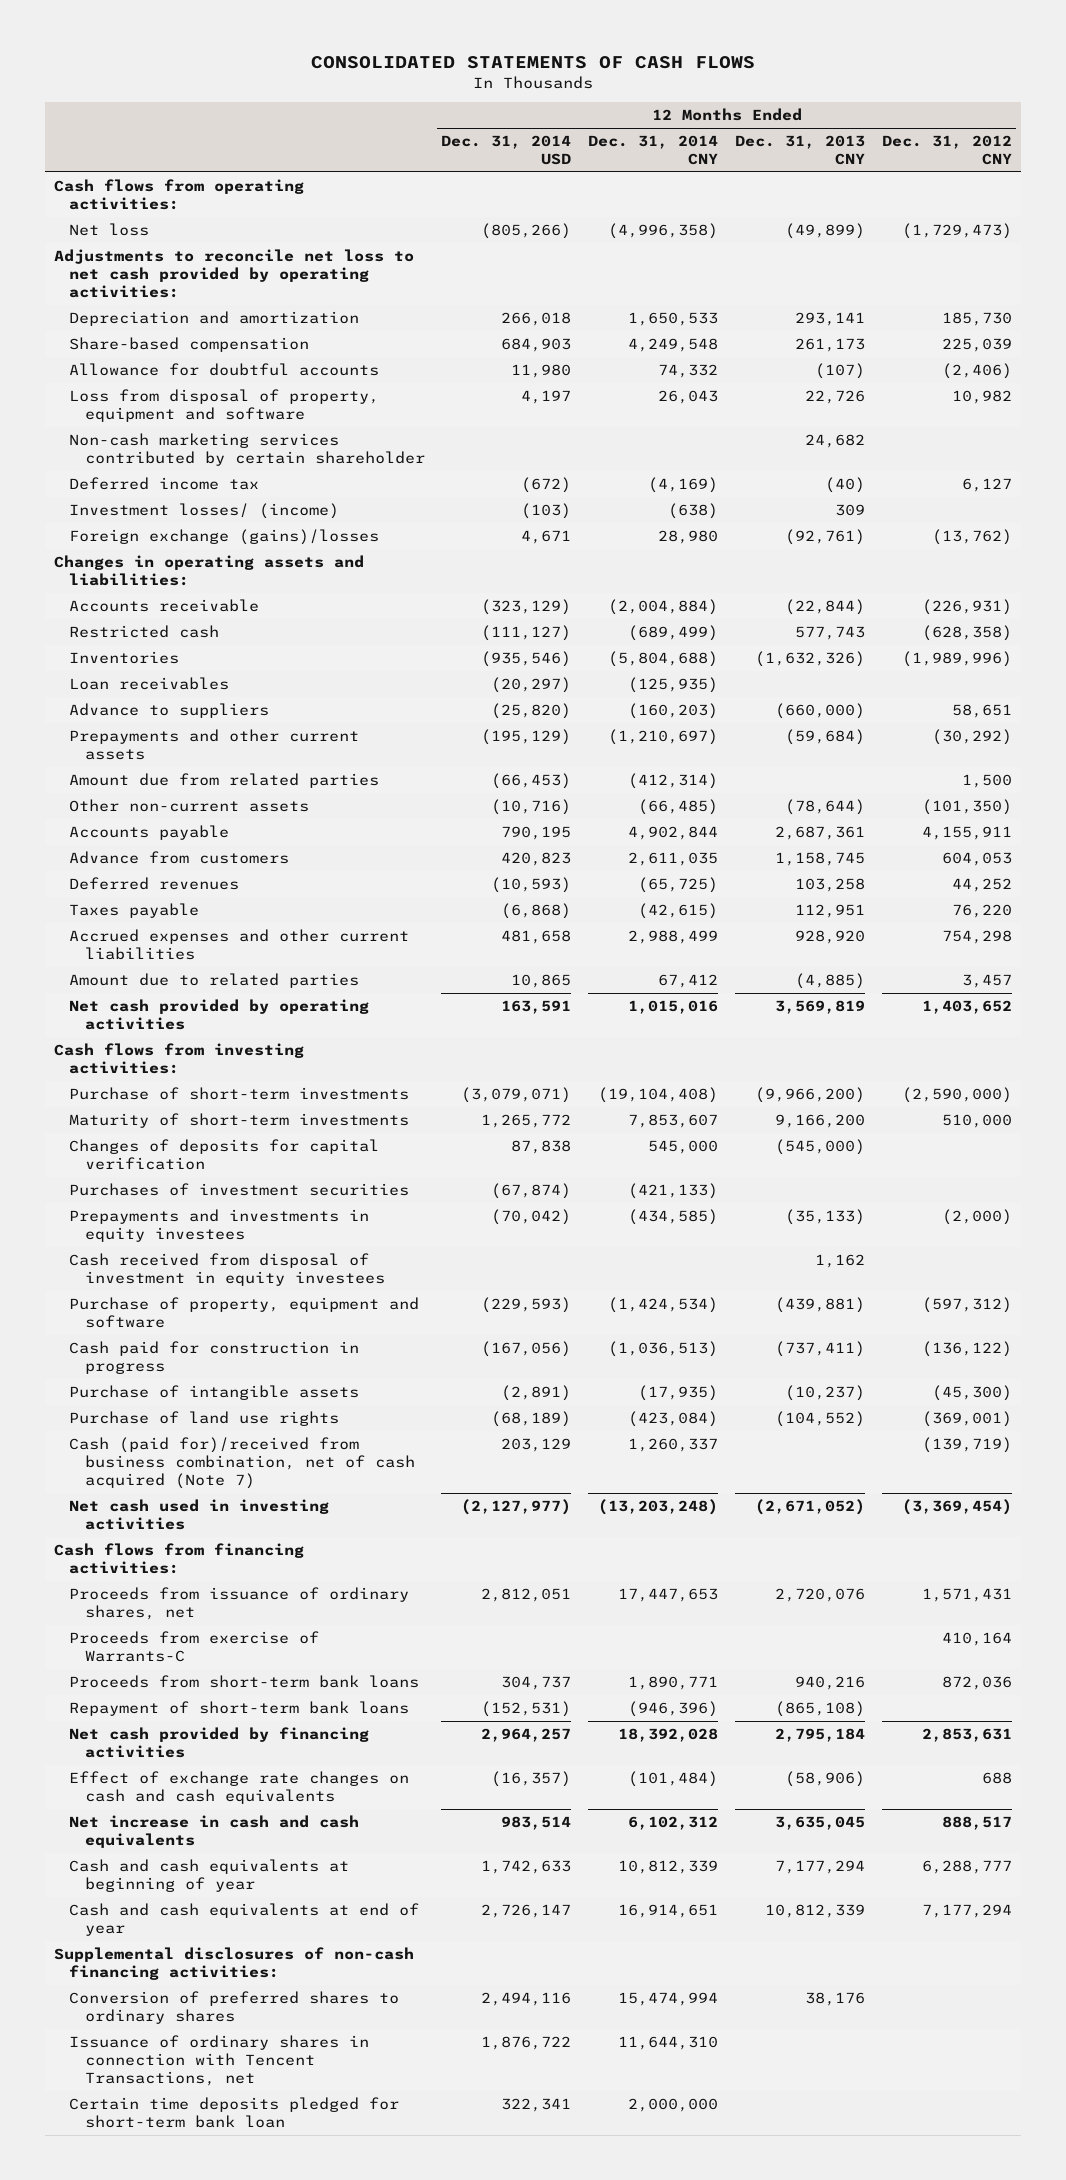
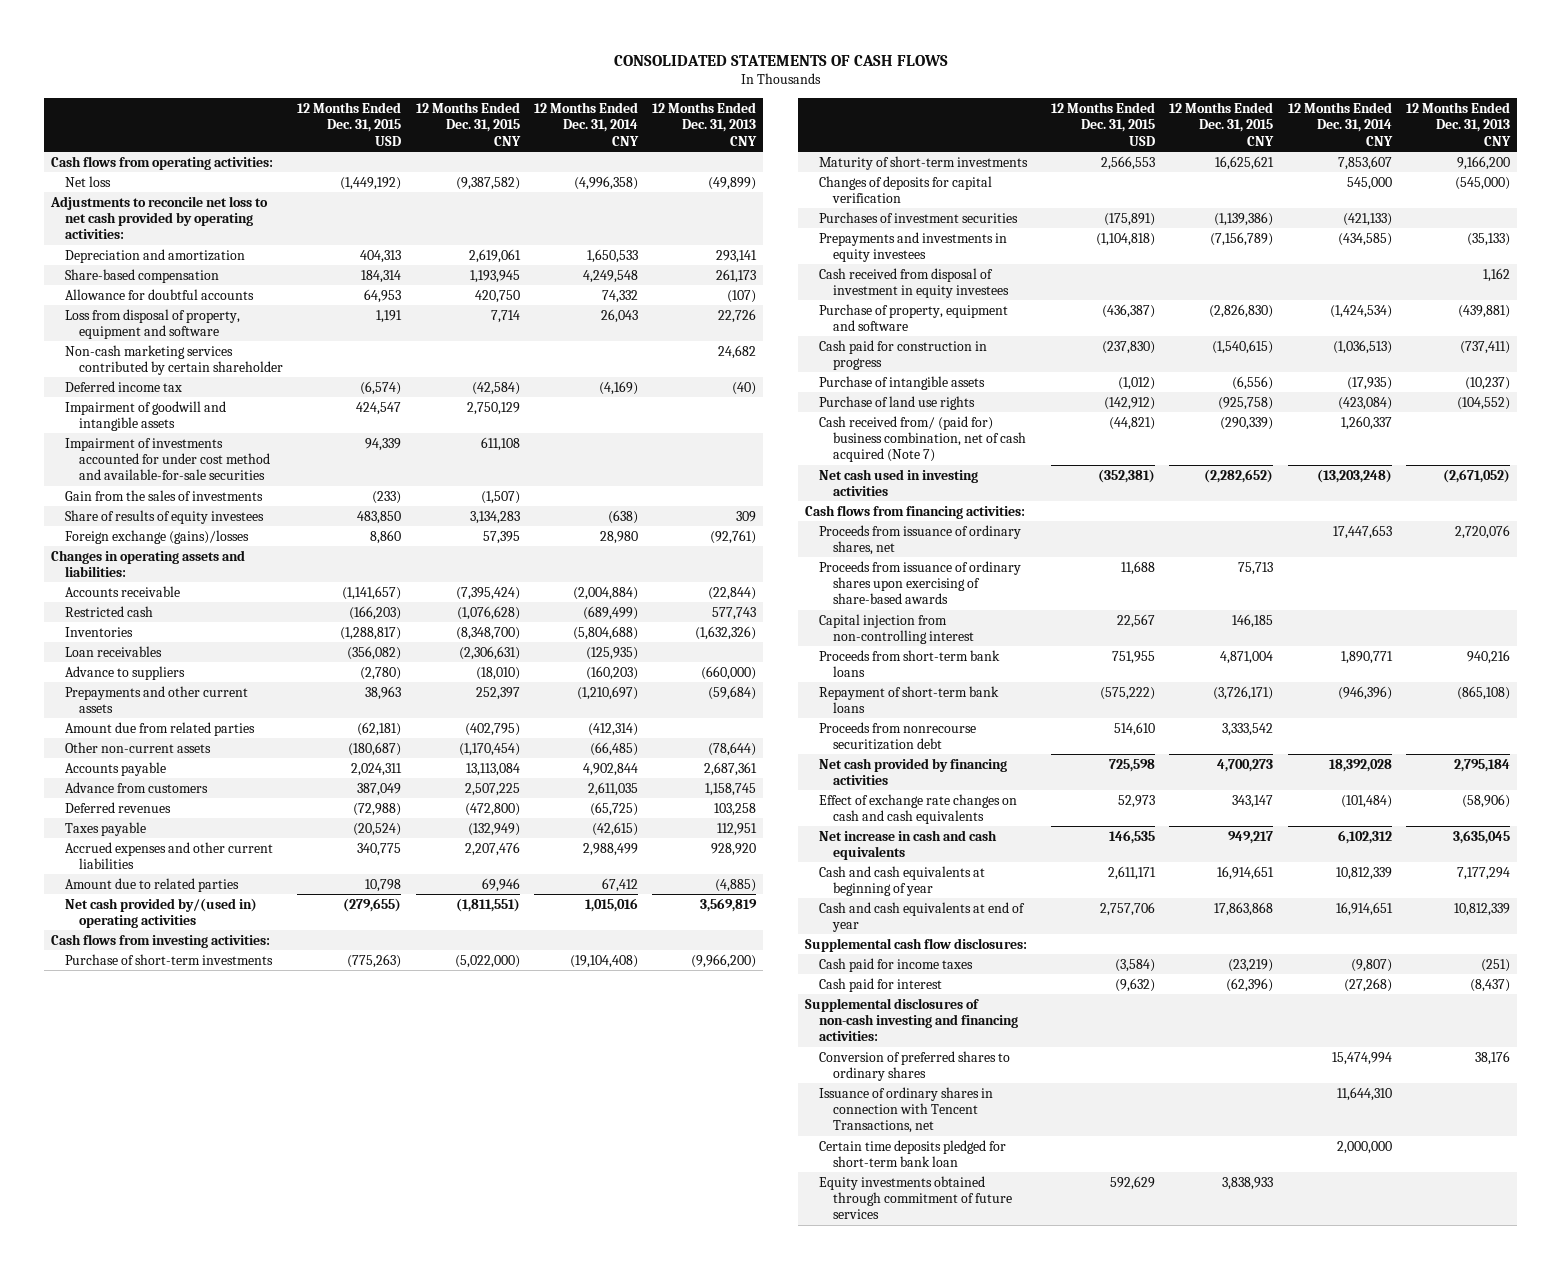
- | 12 Months Ended Dec. 31, 2014 USD | 12 Months Ended Dec. 31, 2014 CNY | 12 Months Ended Dec. 31, 2013 CNY | 12 Months Ended Dec. 31, 2012 CNY
+ | 12 Months Ended Dec. 31, 2015 USD | 12 Months Ended Dec. 31, 2015 CNY | 12 Months Ended Dec. 31, 2014 CNY | 12 Months Ended Dec. 31, 2013 CNY
- Investment losses/ (income) | (103) | (638) | 309 |
+ Impairment of goodwill and intangible assets | 424,547 | 2,750,129 | |
+ Impairment of investments accounted for under cost method and available-for-sale securities | 94,339 | 611,108 | |
+ Gain from the sales of investments | (233) | (1,507) | |
+ Share of results of equity investees | 483,850 | 3,134,283 | (638) | 309
- Net cash provided by operating activities | 163,591 | 1,015,016 | 3,569,819 | 1,403,652
+ Net cash provided by/(used in) operating activities | (279,655) | (1,811,551) | 1,015,016 | 3,569,819
- Cash (paid for)/received from business combination, net of cash acquired (Note 7) | 203,129 | 1,260,337 | | (139,719)
+ Cash received from/ (paid for) business combination, net of cash acquired (Note 7) | (44,821) | (290,339) | 1,260,337 |
- Proceeds from exercise of Warrants-C | | | | 410,164
+ Proceeds from issuance of ordinary shares upon exercising of share-based awards | 11,688 | 75,713 | |
+ Capital injection from non-controlling interest | 22,567 | 146,185 | |
+ Proceeds from nonrecourse securitization debt | 514,610 | 3,333,542 | |
- Supplemental disclosures of non-cash financing activities:
+ Supplemental cash flow disclosures:
+ Cash paid for income taxes | (3,584) | (23,219) | (9,807) | (251)
+ Cash paid for interest | (9,632) | (62,396) | (27,268) | (8,437)
+ Supplemental disclosures of non-cash investing and financing activities:
+ Equity investments obtained through commitment of future services | 592,629 | 3,838,933 | |

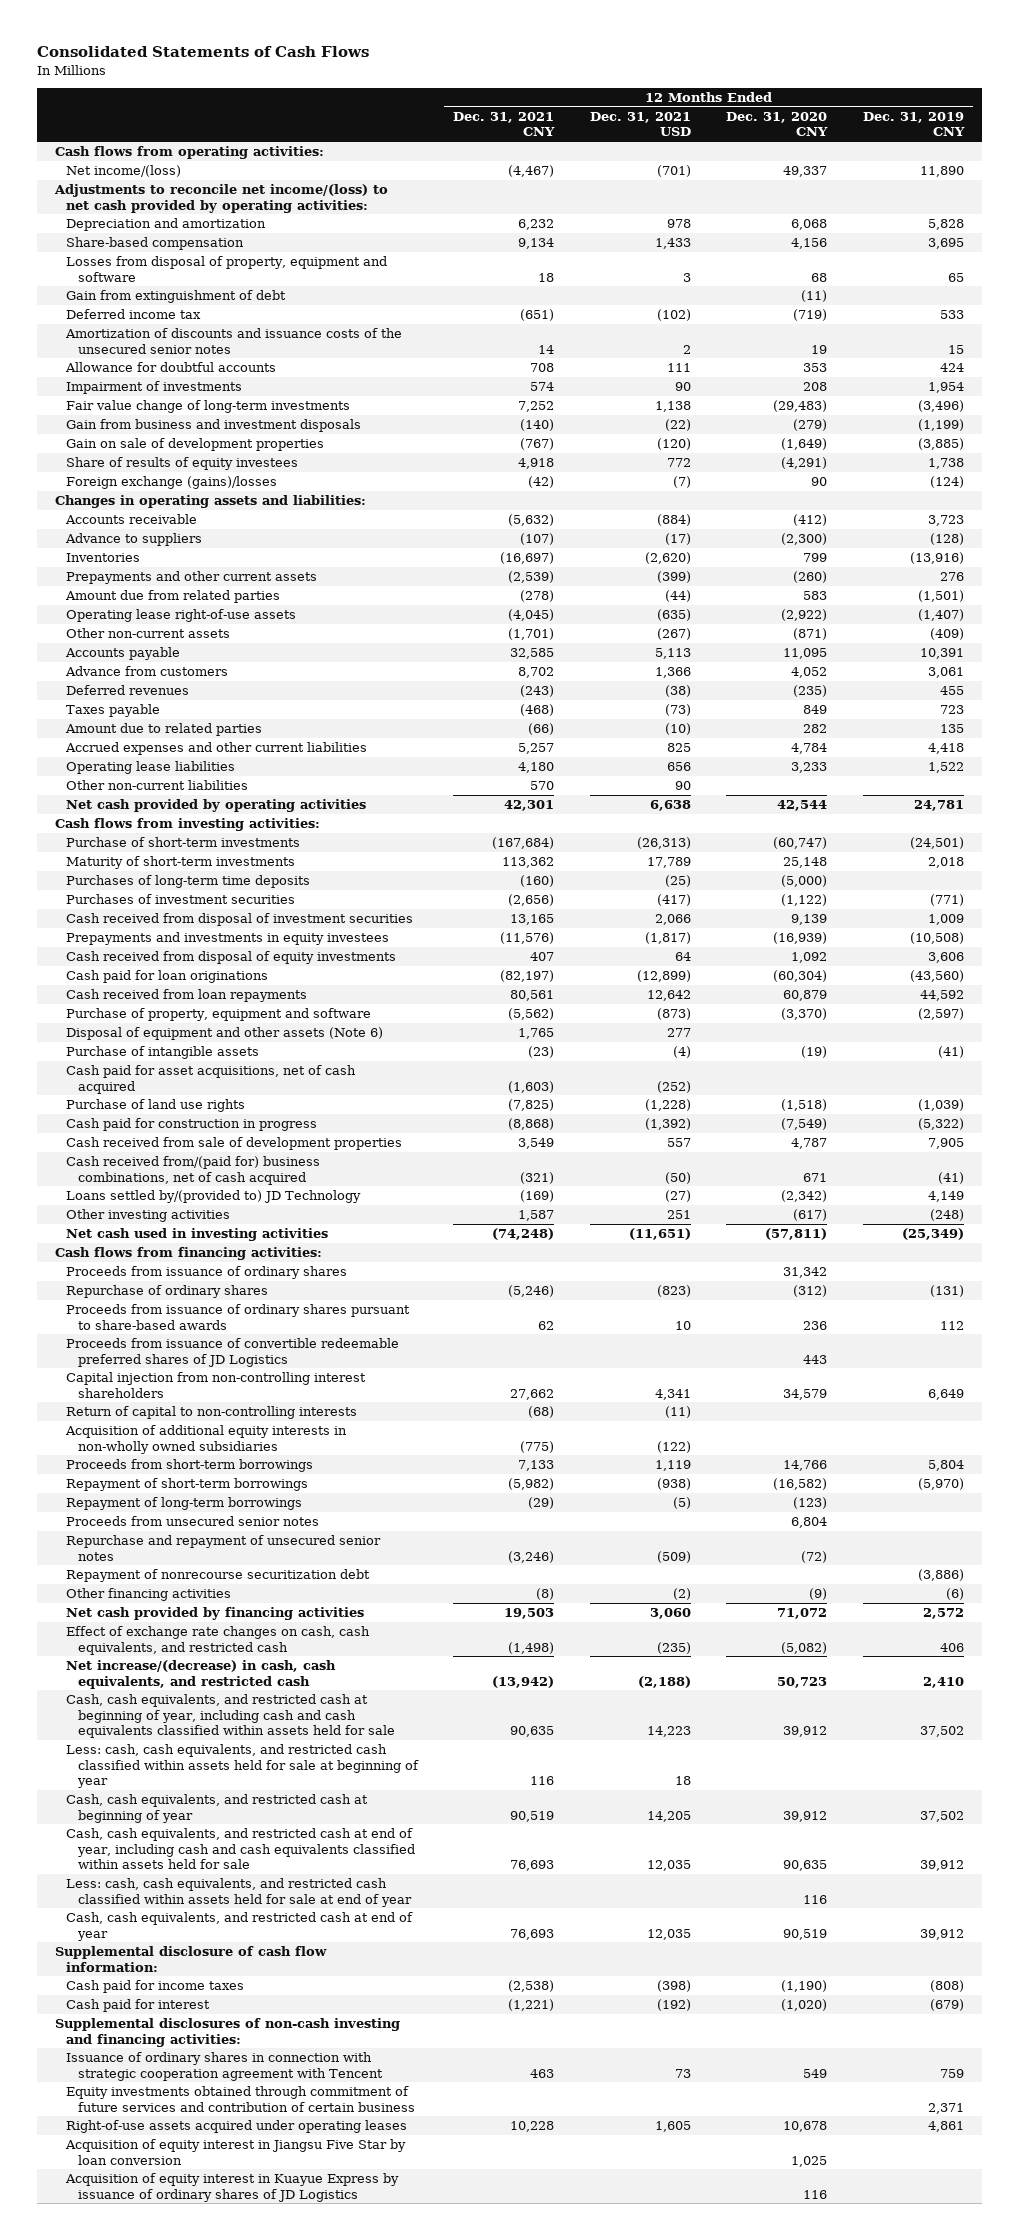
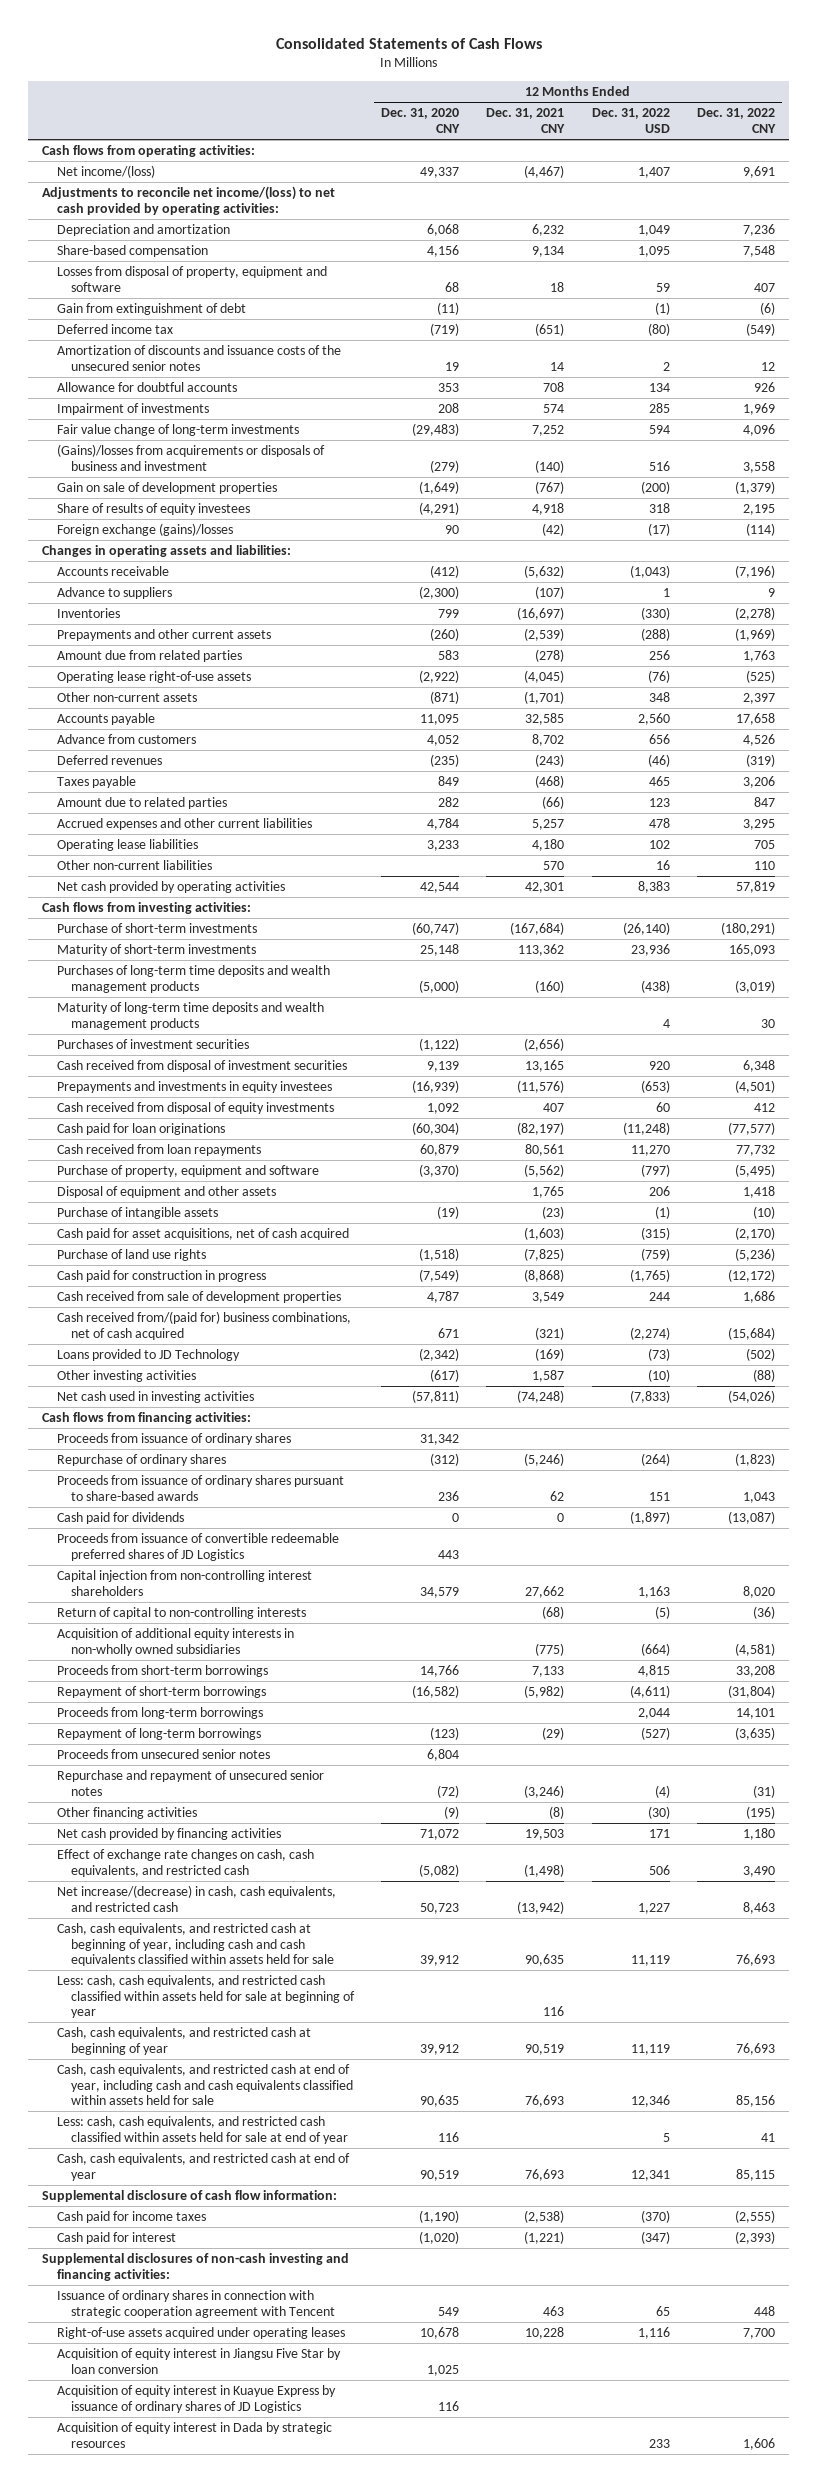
- | 12 Months Ended Dec. 31, 2021 CNY | 12 Months Ended Dec. 31, 2021 USD | 12 Months Ended Dec. 31, 2020 CNY | 12 Months Ended Dec. 31, 2019 CNY
+ | 12 Months Ended Dec. 31, 2020 CNY | 12 Months Ended Dec. 31, 2021 CNY | 12 Months Ended Dec. 31, 2022 USD | 12 Months Ended Dec. 31, 2022 CNY
- Gain from business and investment disposals | (140) | (22) | (279) | (1,199)
+ (Gains)/losses from acquirements or disposals of business and investment | (279) | (140) | 516 | 3,558
- Purchases of long-term time deposits | (160) | (25) | (5,000) |
+ Purchases of long-term time deposits and wealth management products | (5,000) | (160) | (438) | (3,019)
+ Maturity of long-term time deposits and wealth management products | | | 4 | 30
- Disposal of equipment and other assets (Note 6) | 1,765 | 277 | |
+ Disposal of equipment and other assets | | 1,765 | 206 | 1,418
- Loans settled by/(provided to) JD Technology | (169) | (27) | (2,342) | 4,149
+ Loans provided to JD Technology | (2,342) | (169) | (73) | (502)
+ Cash paid for dividends | 0 | 0 | (1,897) | (13,087)
+ Proceeds from long-term borrowings | | | 2,044 | 14,101
- Repayment of nonrecourse securitization debt | | | | (3,886)
- Equity investments obtained through commitment of future services and contribution of certain business | | | | 2,371
+ Acquisition of equity interest in Dada by strategic resources | | | 233 | 1,606

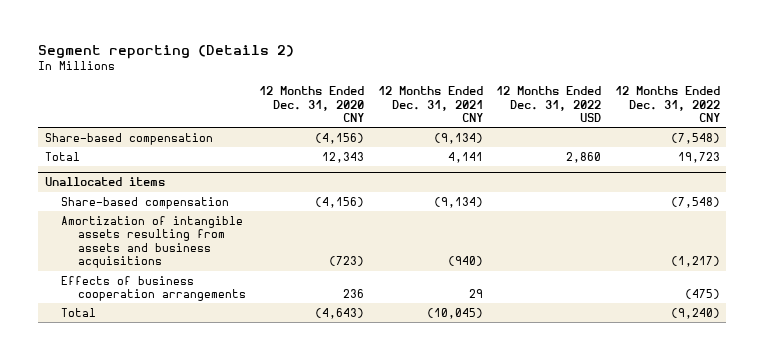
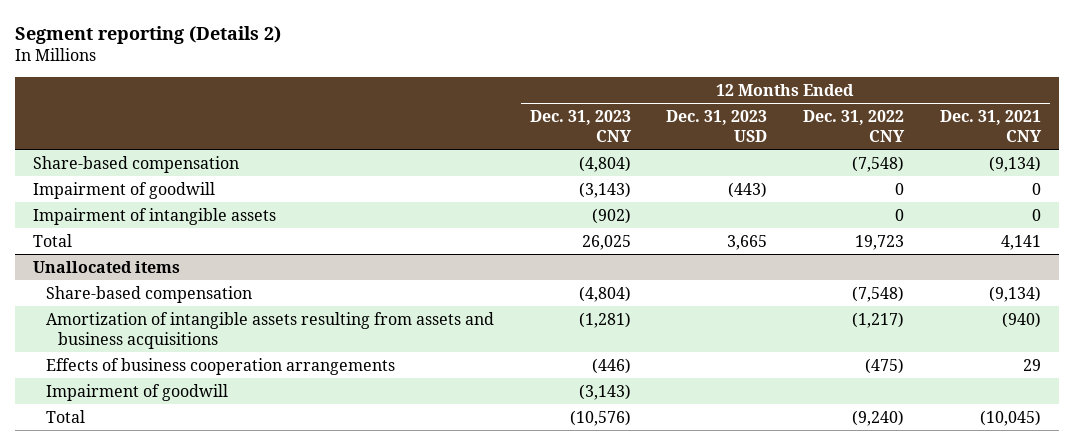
- | 12 Months Ended Dec. 31, 2020 CNY | 12 Months Ended Dec. 31, 2021 CNY | 12 Months Ended Dec. 31, 2022 USD | 12 Months Ended Dec. 31, 2022 CNY
+ | 12 Months Ended Dec. 31, 2023 CNY | 12 Months Ended Dec. 31, 2023 USD | 12 Months Ended Dec. 31, 2022 CNY | 12 Months Ended Dec. 31, 2021 CNY
+ Impairment of goodwill | (3,143) | (443) | 0 | 0
+ Impairment of intangible assets | (902) | | 0 | 0
@ Unallocated items
+ Impairment of goodwill | (3,143) | | |

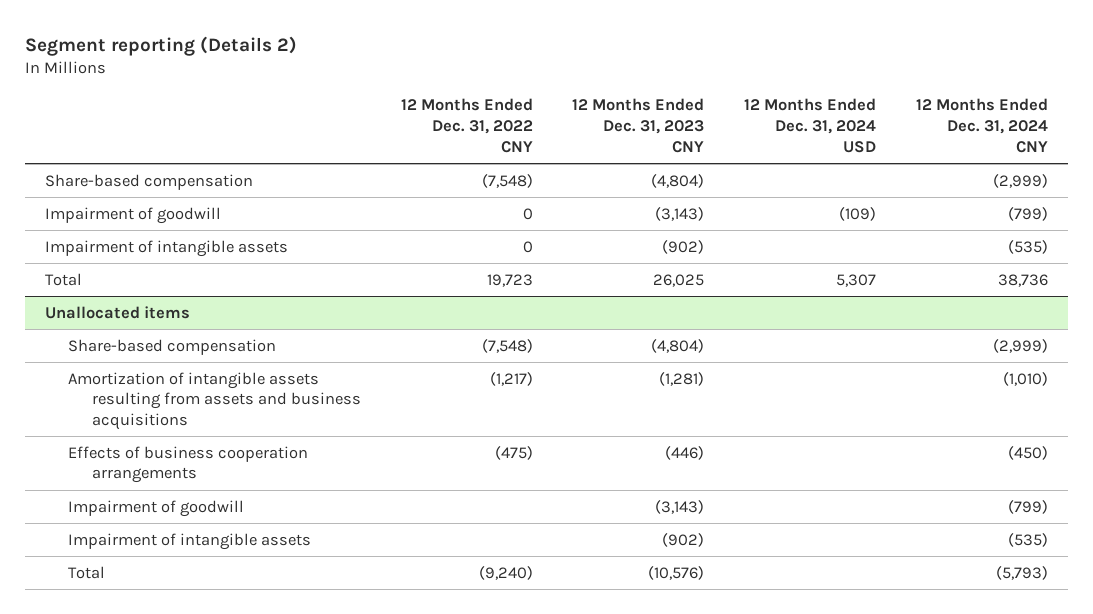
- | 12 Months Ended Dec. 31, 2023 CNY | 12 Months Ended Dec. 31, 2023 USD | 12 Months Ended Dec. 31, 2022 CNY | 12 Months Ended Dec. 31, 2021 CNY
+ | 12 Months Ended Dec. 31, 2022 CNY | 12 Months Ended Dec. 31, 2023 CNY | 12 Months Ended Dec. 31, 2024 USD | 12 Months Ended Dec. 31, 2024 CNY
@ Unallocated items
+ Impairment of intangible assets | | (902) | | (535)

